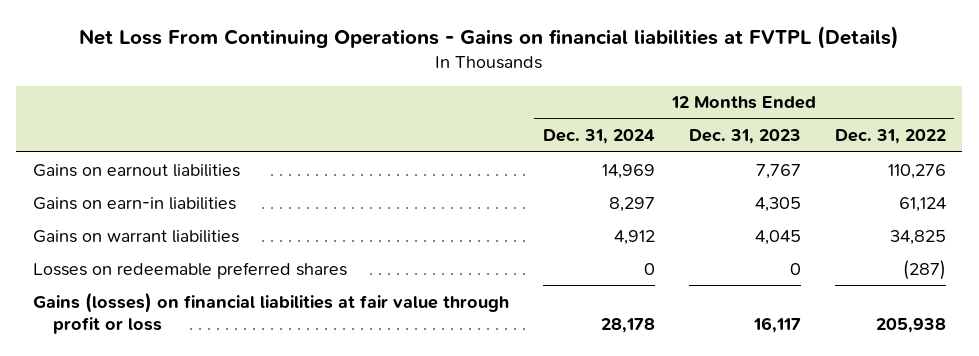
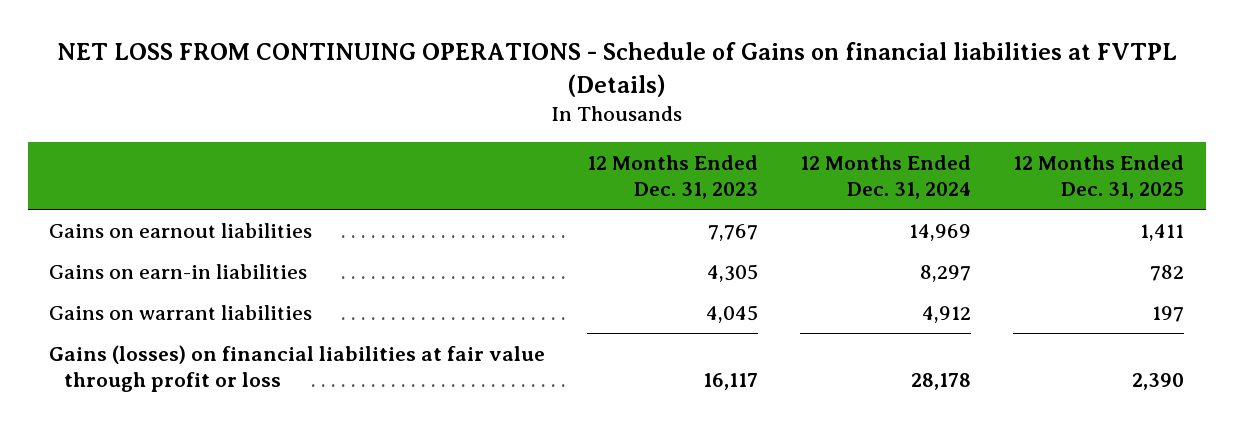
- Net Loss From Continuing Operations - Gains on financial liabilities at FVTPL (Details)
+ NET LOSS FROM CONTINUING OPERATIONS - Schedule of Gains on financial liabilities at FVTPL (Details)
- | 12 Months Ended Dec. 31, 2024 | 12 Months Ended Dec. 31, 2023 | 12 Months Ended Dec. 31, 2022
+ | 12 Months Ended Dec. 31, 2023 | 12 Months Ended Dec. 31, 2024 | 12 Months Ended Dec. 31, 2025
- Losses on redeemable preferred shares | 0 | 0 | (287)

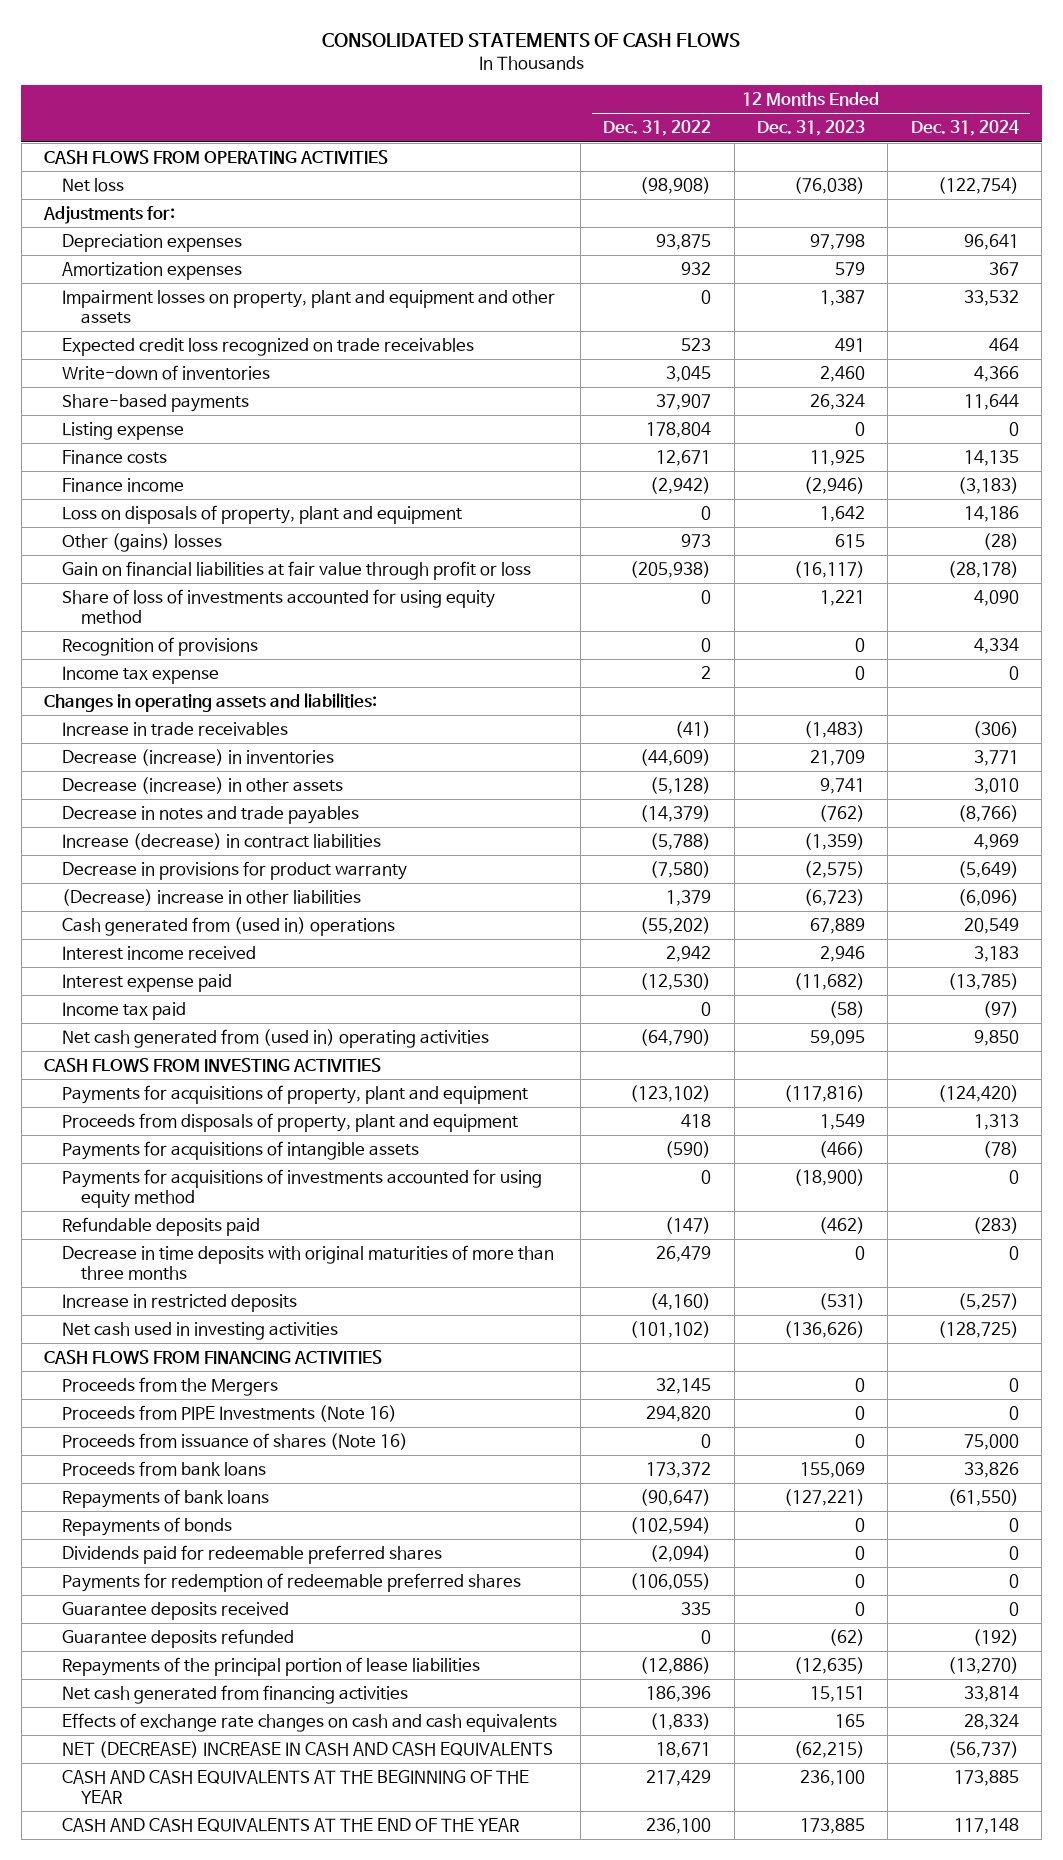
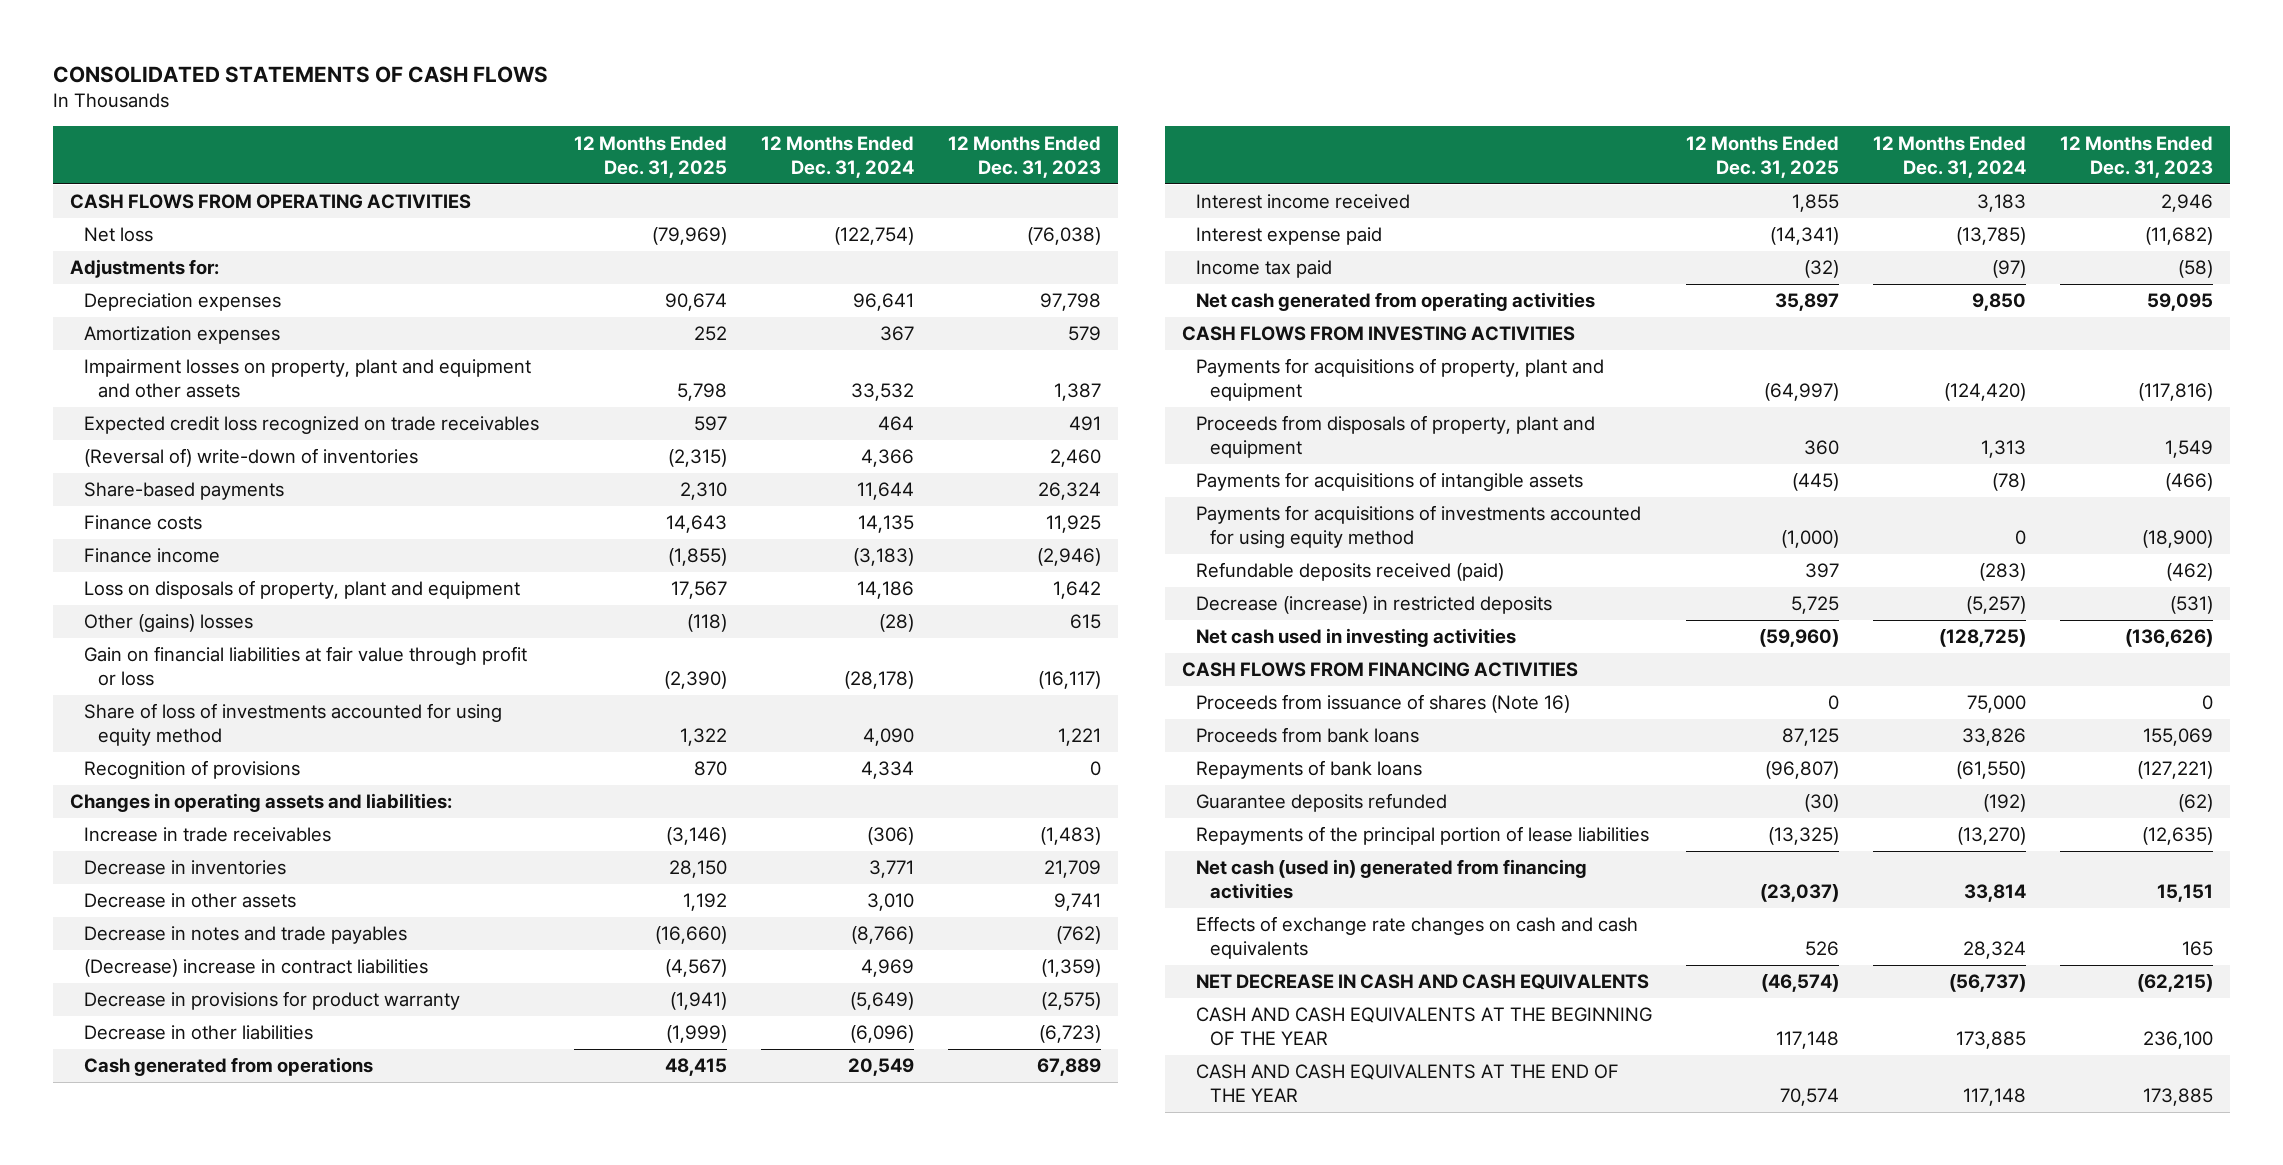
- | 12 Months Ended Dec. 31, 2022 | 12 Months Ended Dec. 31, 2023 | 12 Months Ended Dec. 31, 2024
+ | 12 Months Ended Dec. 31, 2025 | 12 Months Ended Dec. 31, 2024 | 12 Months Ended Dec. 31, 2023
- Write-down of inventories | 3,045 | 2,460 | 4,366
+ (Reversal of) write-down of inventories | (2,315) | 4,366 | 2,460
- Listing expense | 178,804 | 0 | 0
- Income tax expense | 2 | 0 | 0
- Decrease (increase) in inventories | (44,609) | 21,709 | 3,771
- Decrease (increase) in other assets | (5,128) | 9,741 | 3,010
+ Decrease in inventories | 28,150 | 3,771 | 21,709
+ Decrease in other assets | 1,192 | 3,010 | 9,741
- Increase (decrease) in contract liabilities | (5,788) | (1,359) | 4,969
+ (Decrease) increase in contract liabilities | (4,567) | 4,969 | (1,359)
- (Decrease) increase in other liabilities | 1,379 | (6,723) | (6,096)
- Cash generated from (used in) operations | (55,202) | 67,889 | 20,549
+ Decrease in other liabilities | (1,999) | (6,096) | (6,723)
+ Cash generated from operations | 48,415 | 20,549 | 67,889
- Net cash generated from (used in) operating activities | (64,790) | 59,095 | 9,850
+ Net cash generated from operating activities | 35,897 | 9,850 | 59,095
- Refundable deposits paid | (147) | (462) | (283)
- Decrease in time deposits with original maturities of more than three months | 26,479 | 0 | 0
- Increase in restricted deposits | (4,160) | (531) | (5,257)
+ Refundable deposits received (paid) | 397 | (283) | (462)
+ Decrease (increase) in restricted deposits | 5,725 | (5,257) | (531)
- Proceeds from the Mergers | 32,145 | 0 | 0
- Proceeds from PIPE Investments (Note 16) | 294,820 | 0 | 0
- Repayments of bonds | (102,594) | 0 | 0
- Dividends paid for redeemable preferred shares | (2,094) | 0 | 0
- Payments for redemption of redeemable preferred shares | (106,055) | 0 | 0
- Guarantee deposits received | 335 | 0 | 0
- Net cash generated from financing activities | 186,396 | 15,151 | 33,814
+ Net cash (used in) generated from financing activities | (23,037) | 33,814 | 15,151
- NET (DECREASE) INCREASE IN CASH AND CASH EQUIVALENTS | 18,671 | (62,215) | (56,737)
+ NET DECREASE IN CASH AND CASH EQUIVALENTS | (46,574) | (56,737) | (62,215)

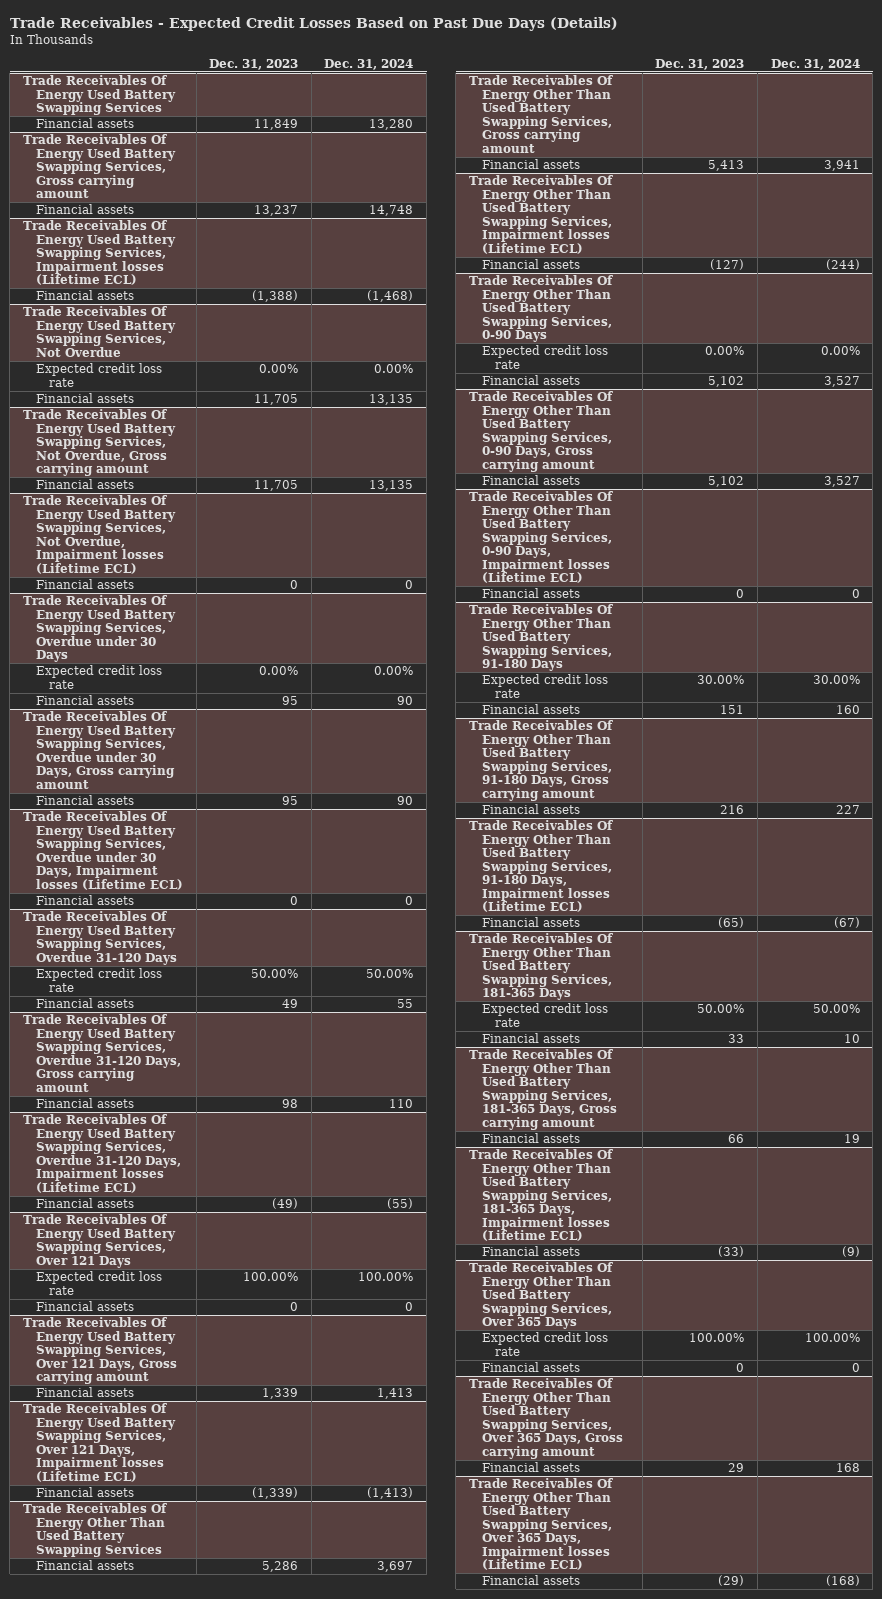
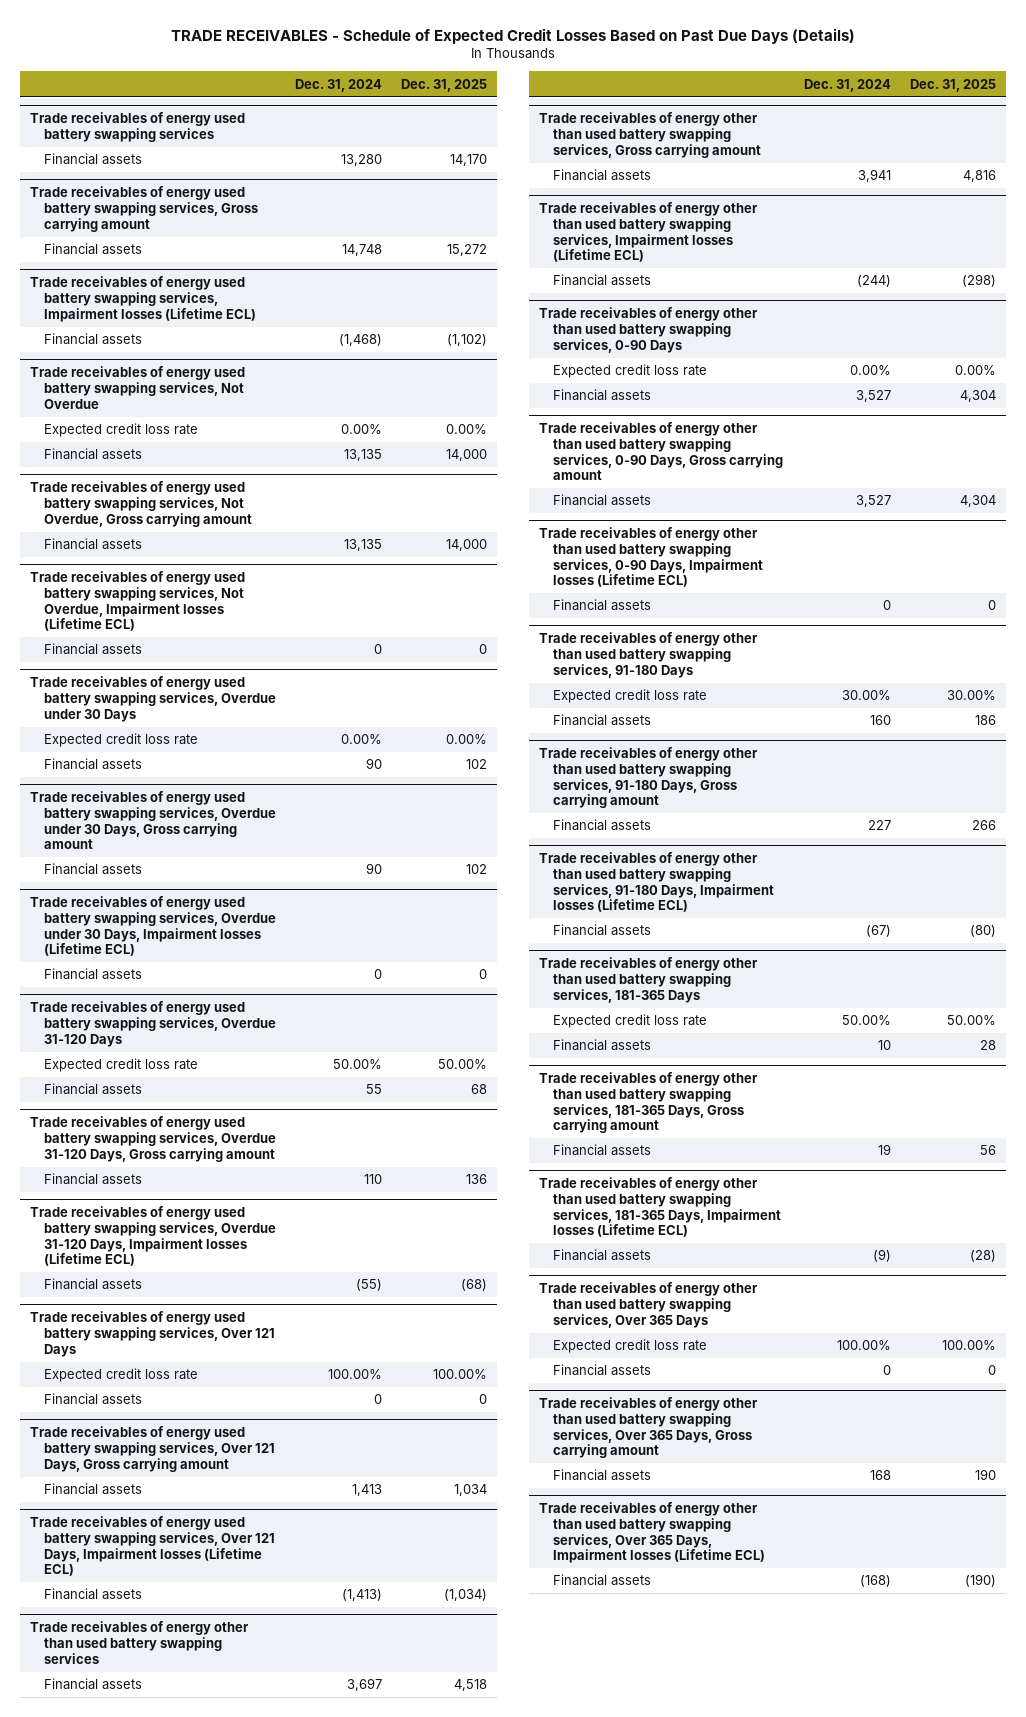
- Trade Receivables - Expected Credit Losses Based on Past Due Days (Details)
+ TRADE RECEIVABLES - Schedule of Expected Credit Losses Based on Past Due Days (Details)
- | Dec. 31, 2023 | Dec. 31, 2024
+ | Dec. 31, 2024 | Dec. 31, 2025
- Trade Receivables Of Energy Used Battery Swapping Services
+ Trade receivables of energy used battery swapping services
- Trade Receivables Of Energy Used Battery Swapping Services, Gross carrying amount
+ Trade receivables of energy used battery swapping services, Gross carrying amount
- Trade Receivables Of Energy Used Battery Swapping Services, Impairment losses (Lifetime ECL)
+ Trade receivables of energy used battery swapping services, Impairment losses (Lifetime ECL)
- Trade Receivables Of Energy Used Battery Swapping Services, Not Overdue
+ Trade receivables of energy used battery swapping services, Not Overdue
- Trade Receivables Of Energy Used Battery Swapping Services, Not Overdue, Gross carrying amount
+ Trade receivables of energy used battery swapping services, Not Overdue, Gross carrying amount
- Trade Receivables Of Energy Used Battery Swapping Services, Not Overdue, Impairment losses (Lifetime ECL)
+ Trade receivables of energy used battery swapping services, Not Overdue, Impairment losses (Lifetime ECL)
- Trade Receivables Of Energy Used Battery Swapping Services, Overdue under 30 Days
+ Trade receivables of energy used battery swapping services, Overdue under 30 Days
- Trade Receivables Of Energy Used Battery Swapping Services, Overdue under 30 Days, Gross carrying amount
+ Trade receivables of energy used battery swapping services, Overdue under 30 Days, Gross carrying amount
- Trade Receivables Of Energy Used Battery Swapping Services, Overdue under 30 Days, Impairment losses (Lifetime ECL)
+ Trade receivables of energy used battery swapping services, Overdue under 30 Days, Impairment losses (Lifetime ECL)
- Trade Receivables Of Energy Used Battery Swapping Services, Overdue 31-120 Days
+ Trade receivables of energy used battery swapping services, Overdue 31-120 Days
- Trade Receivables Of Energy Used Battery Swapping Services, Overdue 31-120 Days, Gross carrying amount
+ Trade receivables of energy used battery swapping services, Overdue 31-120 Days, Gross carrying amount
- Trade Receivables Of Energy Used Battery Swapping Services, Overdue 31-120 Days, Impairment losses (Lifetime ECL)
+ Trade receivables of energy used battery swapping services, Overdue 31-120 Days, Impairment losses (Lifetime ECL)
- Trade Receivables Of Energy Used Battery Swapping Services, Over 121 Days
+ Trade receivables of energy used battery swapping services, Over 121 Days
- Trade Receivables Of Energy Used Battery Swapping Services, Over 121 Days, Gross carrying amount
+ Trade receivables of energy used battery swapping services, Over 121 Days, Gross carrying amount
- Trade Receivables Of Energy Used Battery Swapping Services, Over 121 Days, Impairment losses (Lifetime ECL)
+ Trade receivables of energy used battery swapping services, Over 121 Days, Impairment losses (Lifetime ECL)
- Trade Receivables Of Energy Other Than Used Battery Swapping Services
+ Trade receivables of energy other than used battery swapping services
- Trade Receivables Of Energy Other Than Used Battery Swapping Services, Gross carrying amount
+ Trade receivables of energy other than used battery swapping services, Gross carrying amount
- Trade Receivables Of Energy Other Than Used Battery Swapping Services, Impairment losses (Lifetime ECL)
+ Trade receivables of energy other than used battery swapping services, Impairment losses (Lifetime ECL)
- Trade Receivables Of Energy Other Than Used Battery Swapping Services, 0-90 Days
+ Trade receivables of energy other than used battery swapping services, 0-90 Days
- Trade Receivables Of Energy Other Than Used Battery Swapping Services, 0-90 Days, Gross carrying amount
+ Trade receivables of energy other than used battery swapping services, 0-90 Days, Gross carrying amount
- Trade Receivables Of Energy Other Than Used Battery Swapping Services, 0-90 Days, Impairment losses (Lifetime ECL)
+ Trade receivables of energy other than used battery swapping services, 0-90 Days, Impairment losses (Lifetime ECL)
- Trade Receivables Of Energy Other Than Used Battery Swapping Services, 91-180 Days
+ Trade receivables of energy other than used battery swapping services, 91-180 Days
- Trade Receivables Of Energy Other Than Used Battery Swapping Services, 91-180 Days, Gross carrying amount
+ Trade receivables of energy other than used battery swapping services, 91-180 Days, Gross carrying amount
- Trade Receivables Of Energy Other Than Used Battery Swapping Services, 91-180 Days, Impairment losses (Lifetime ECL)
+ Trade receivables of energy other than used battery swapping services, 91-180 Days, Impairment losses (Lifetime ECL)
- Trade Receivables Of Energy Other Than Used Battery Swapping Services, 181-365 Days
+ Trade receivables of energy other than used battery swapping services, 181-365 Days
- Trade Receivables Of Energy Other Than Used Battery Swapping Services, 181-365 Days, Gross carrying amount
+ Trade receivables of energy other than used battery swapping services, 181-365 Days, Gross carrying amount
- Trade Receivables Of Energy Other Than Used Battery Swapping Services, 181-365 Days, Impairment losses (Lifetime ECL)
+ Trade receivables of energy other than used battery swapping services, 181-365 Days, Impairment losses (Lifetime ECL)
- Trade Receivables Of Energy Other Than Used Battery Swapping Services, Over 365 Days
+ Trade receivables of energy other than used battery swapping services, Over 365 Days
- Trade Receivables Of Energy Other Than Used Battery Swapping Services, Over 365 Days, Gross carrying amount
+ Trade receivables of energy other than used battery swapping services, Over 365 Days, Gross carrying amount
- Trade Receivables Of Energy Other Than Used Battery Swapping Services, Over 365 Days, Impairment losses (Lifetime ECL)
+ Trade receivables of energy other than used battery swapping services, Over 365 Days, Impairment losses (Lifetime ECL)

